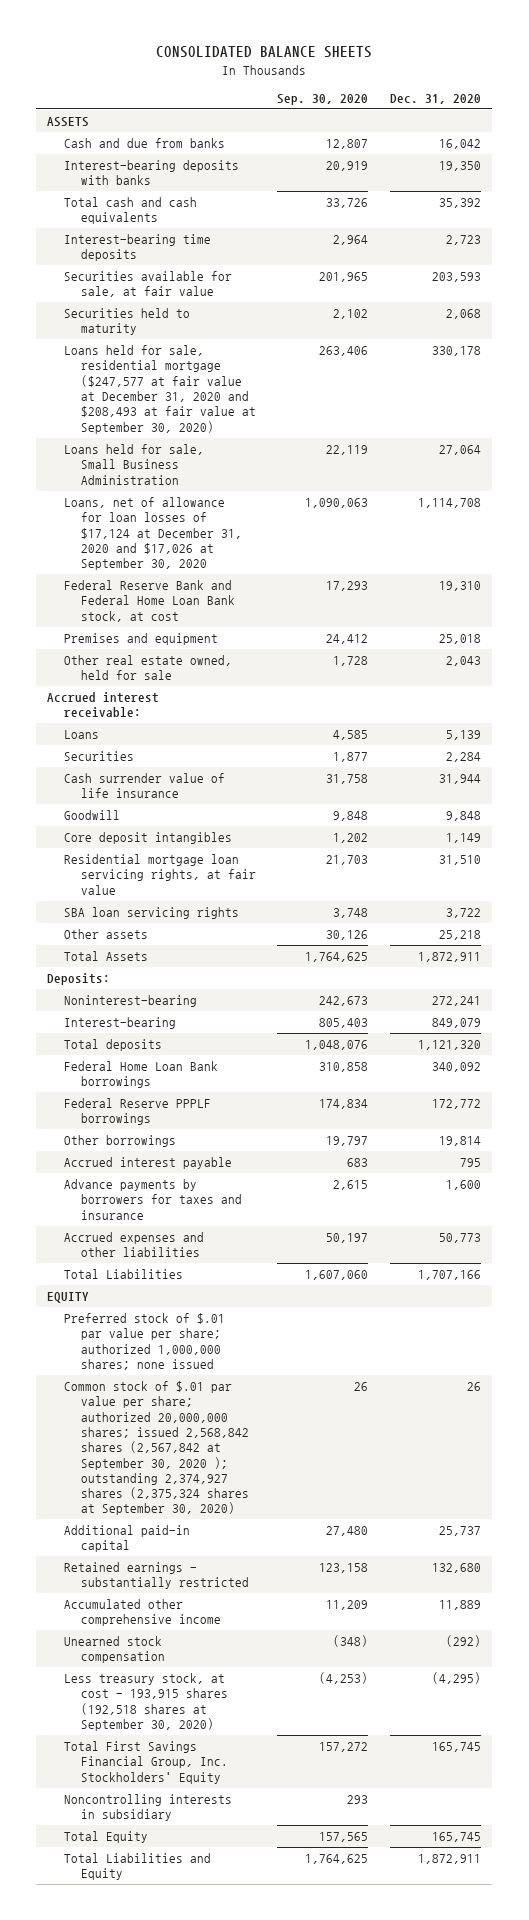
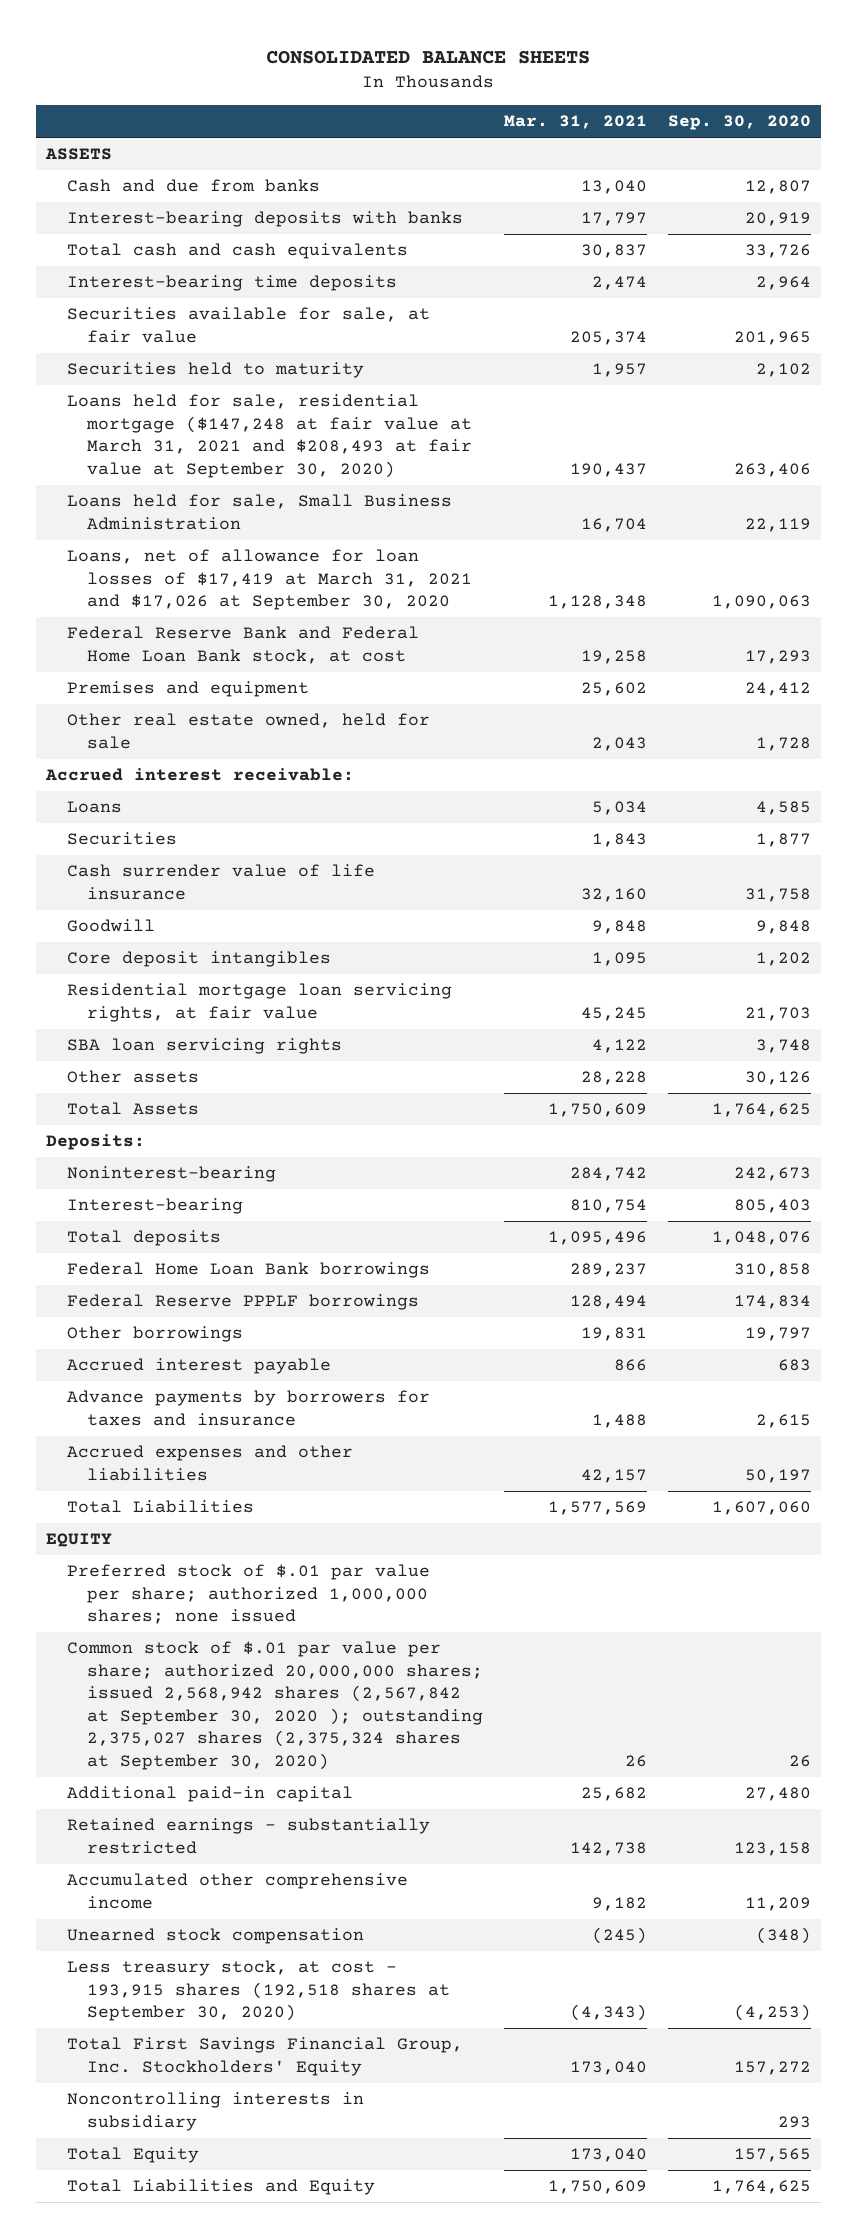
- | Sep. 30, 2020 | Dec. 31, 2020
+ | Mar. 31, 2021 | Sep. 30, 2020
- Loans held for sale, residential mortgage ($247,577 at fair value at December 31, 2020 and $208,493 at fair value at September 30, 2020) | 263,406 | 330,178
+ Loans held for sale, residential mortgage ($147,248 at fair value at March 31, 2021 and $208,493 at fair value at September 30, 2020) | 190,437 | 263,406
- Loans, net of allowance for loan losses of $17,124 at December 31, 2020 and $17,026 at September 30, 2020 | 1,090,063 | 1,114,708
+ Loans, net of allowance for loan losses of $17,419 at March 31, 2021 and $17,026 at September 30, 2020 | 1,128,348 | 1,090,063
- Common stock of $.01 par value per share; authorized 20,000,000 shares; issued 2,568,842 shares (2,567,842 at September 30, 2020 ); outstanding 2,374,927 shares (2,375,324 shares at September 30, 2020) | 26 | 26
+ Common stock of $.01 par value per share; authorized 20,000,000 shares; issued 2,568,942 shares (2,567,842 at September 30, 2020 ); outstanding 2,375,027 shares (2,375,324 shares at September 30, 2020) | 26 | 26

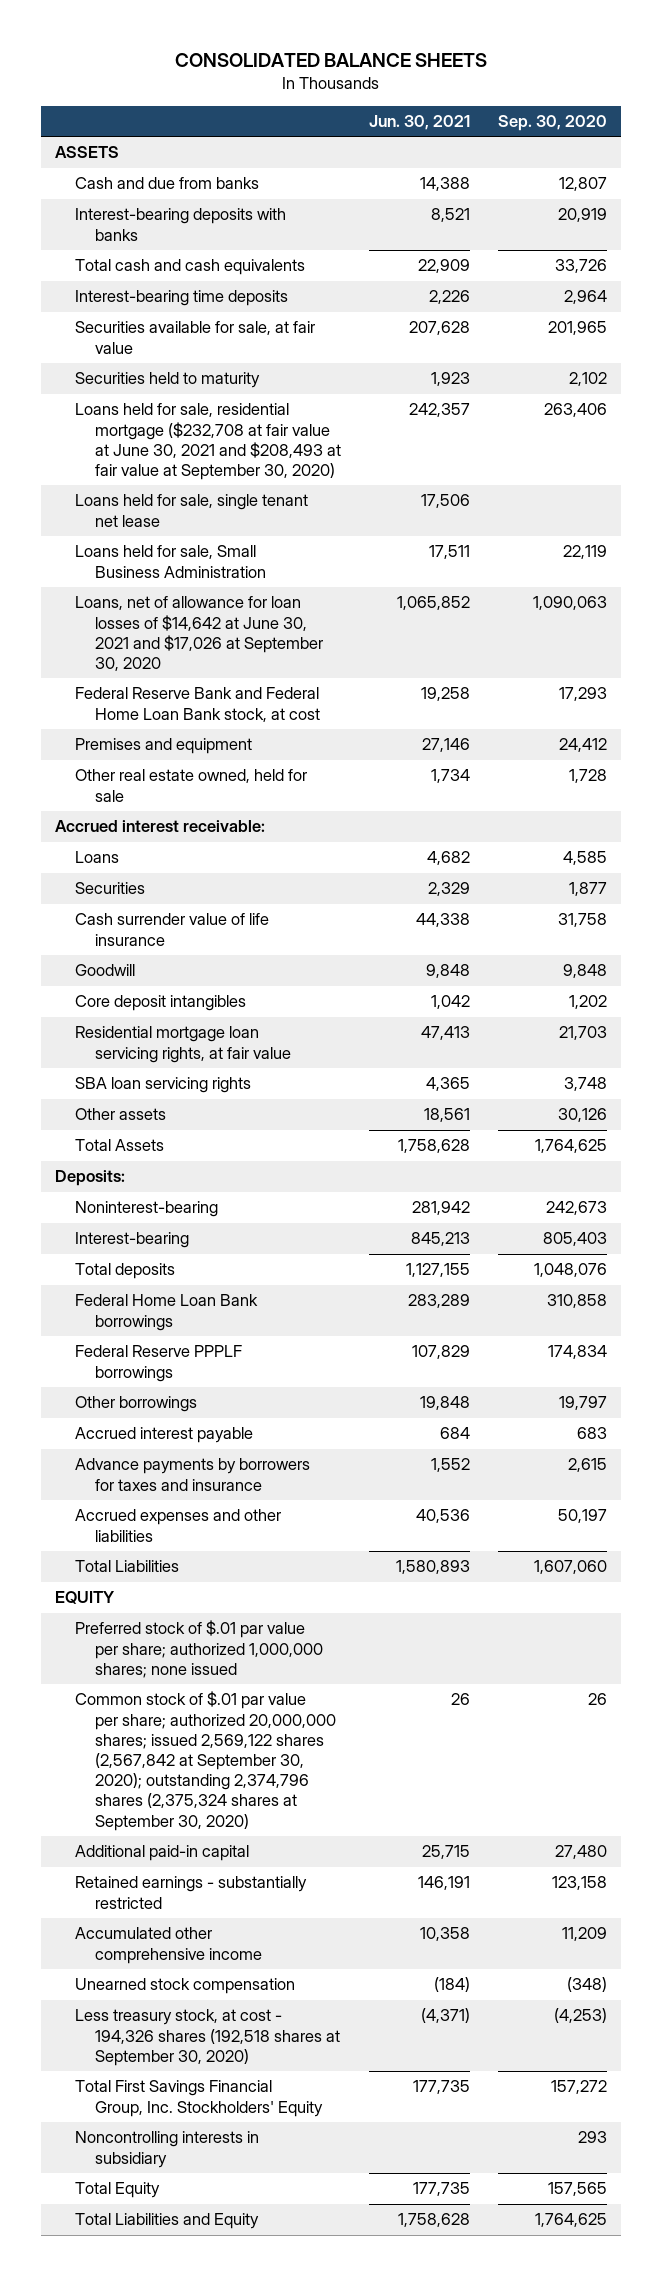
- | Mar. 31, 2021 | Sep. 30, 2020
+ | Jun. 30, 2021 | Sep. 30, 2020
- Loans held for sale, residential mortgage ($147,248 at fair value at March 31, 2021 and $208,493 at fair value at September 30, 2020) | 190,437 | 263,406
+ Loans held for sale, residential mortgage ($232,708 at fair value at June 30, 2021 and $208,493 at fair value at September 30, 2020) | 242,357 | 263,406
+ Loans held for sale, single tenant net lease | 17,506 |
- Loans, net of allowance for loan losses of $17,419 at March 31, 2021 and $17,026 at September 30, 2020 | 1,128,348 | 1,090,063
+ Loans, net of allowance for loan losses of $14,642 at June 30, 2021 and $17,026 at September 30, 2020 | 1,065,852 | 1,090,063
- Common stock of $.01 par value per share; authorized 20,000,000 shares; issued 2,568,942 shares (2,567,842 at September 30, 2020 ); outstanding 2,375,027 shares (2,375,324 shares at September 30, 2020) | 26 | 26
+ Common stock of $.01 par value per share; authorized 20,000,000 shares; issued 2,569,122 shares (2,567,842 at September 30, 2020); outstanding 2,374,796 shares (2,375,324 shares at September 30, 2020) | 26 | 26
- Less treasury stock, at cost - 193,915 shares (192,518 shares at September 30, 2020) | (4,343) | (4,253)
+ Less treasury stock, at cost - 194,326 shares (192,518 shares at September 30, 2020) | (4,371) | (4,253)

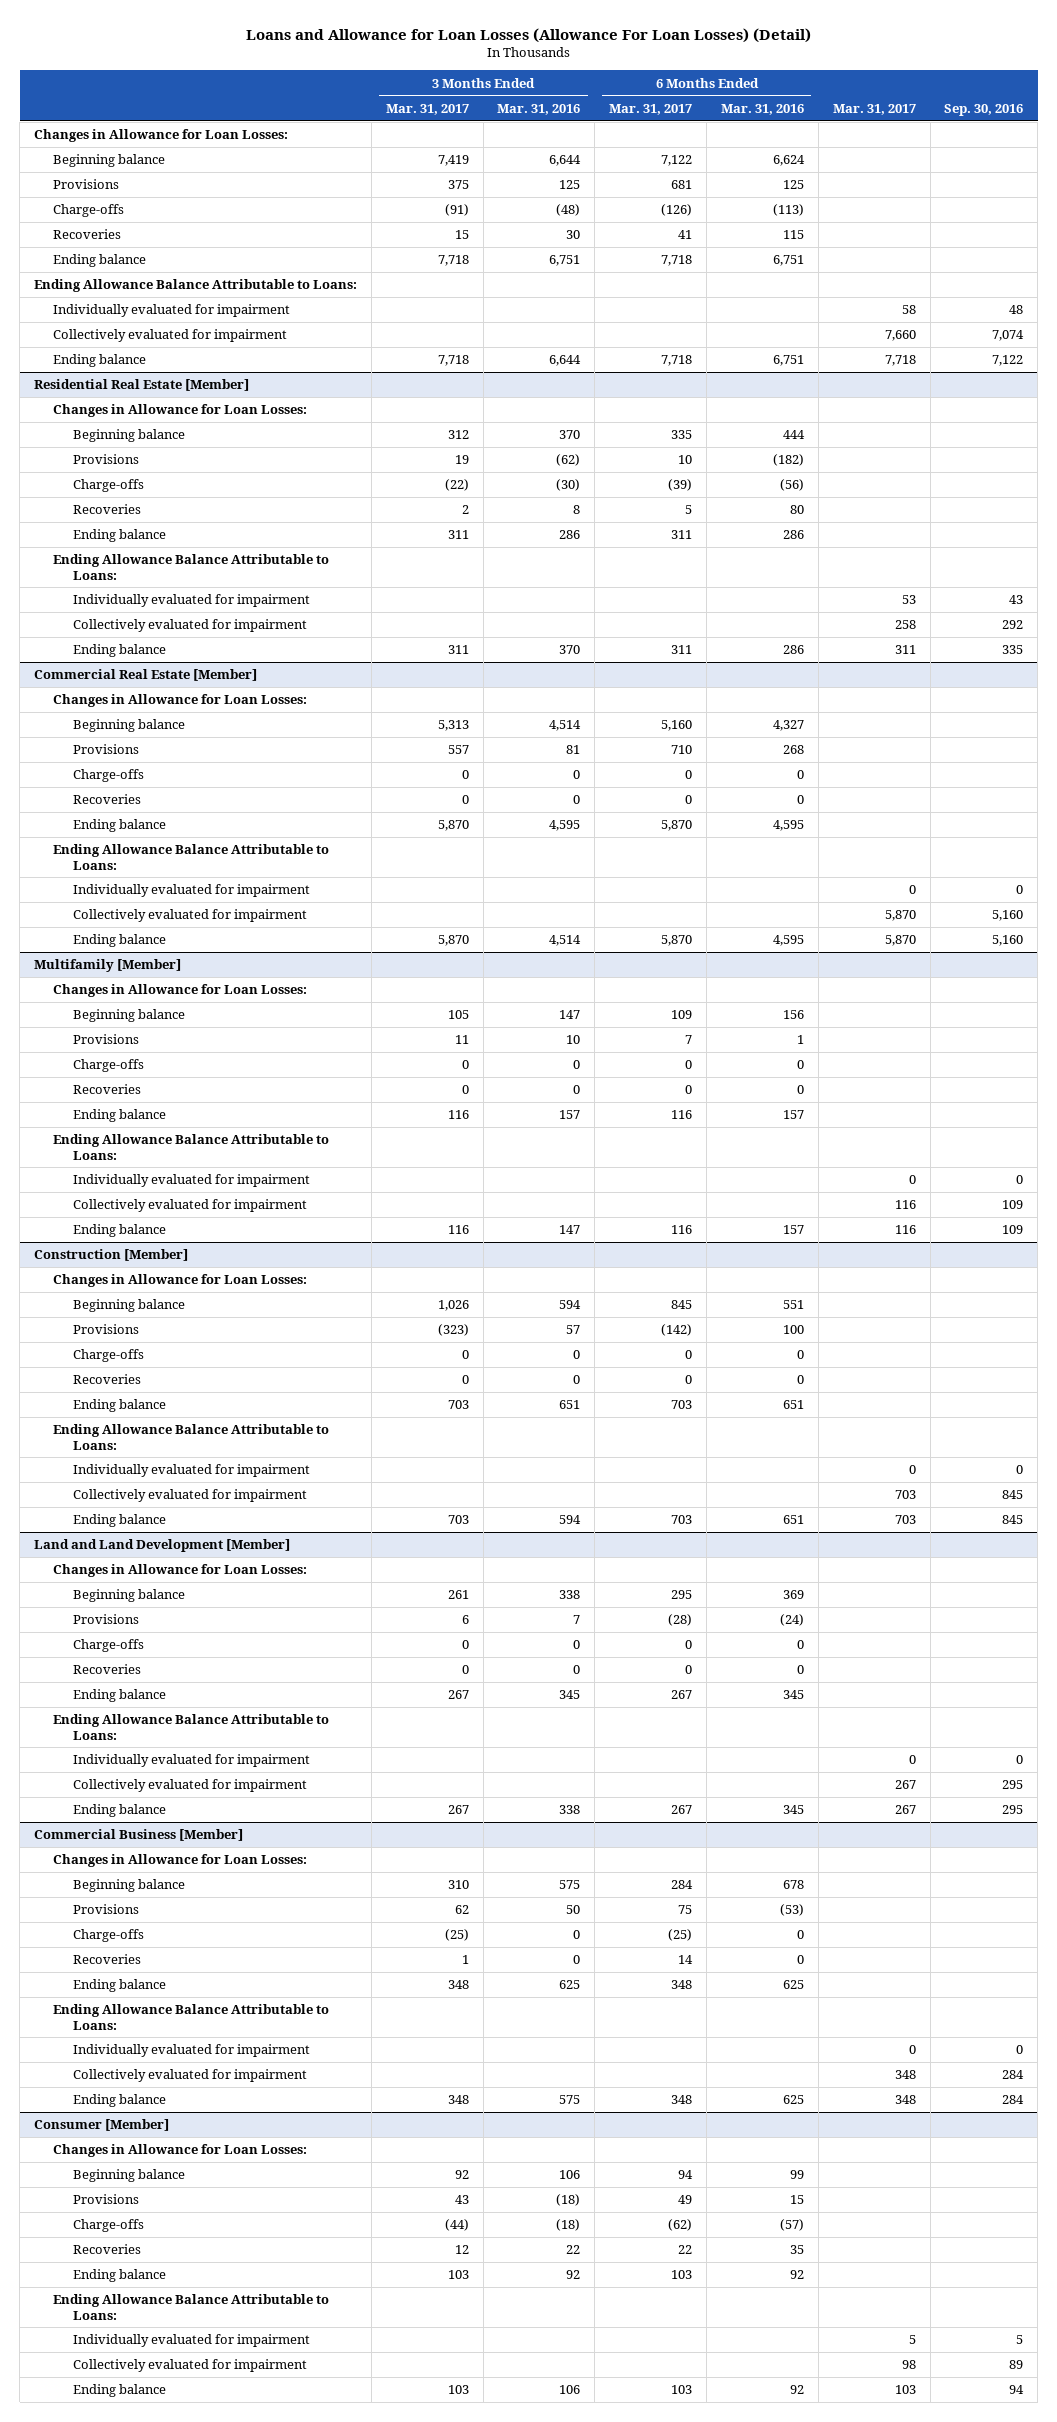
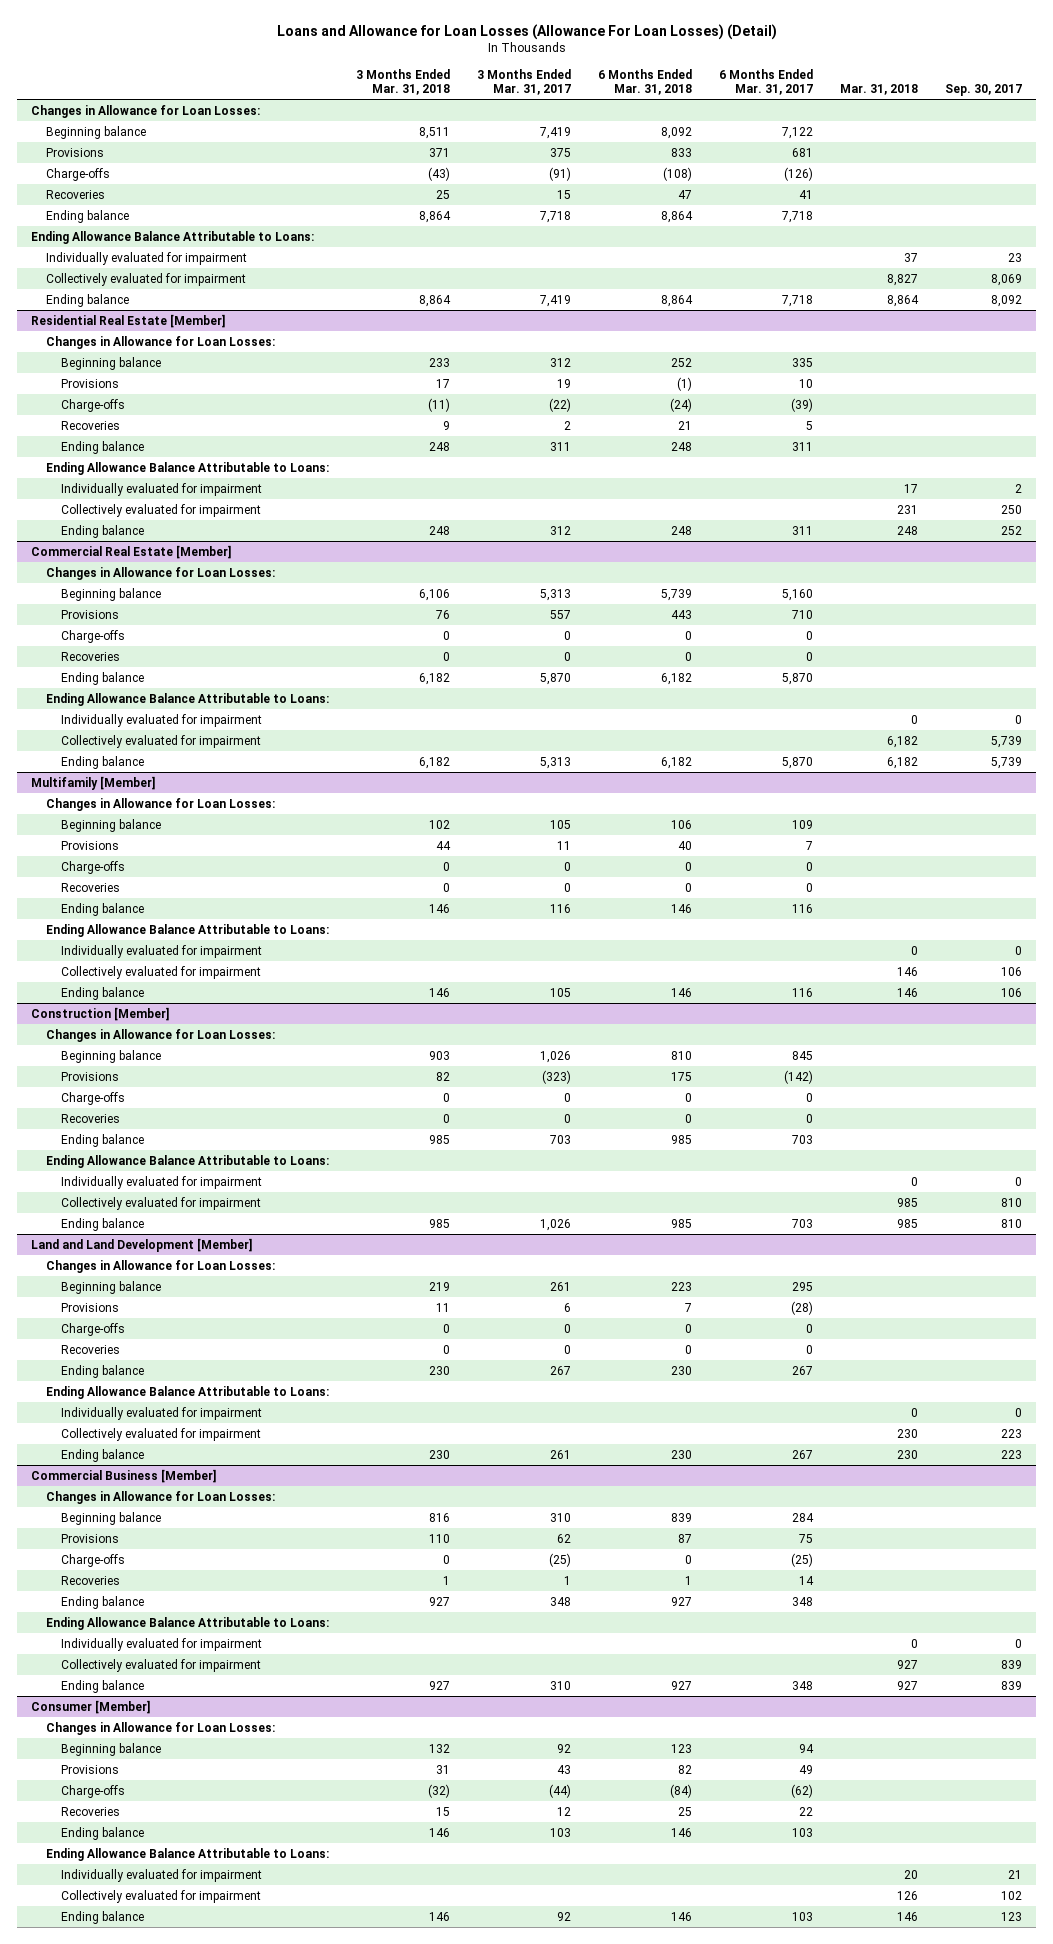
- | 3 Months Ended Mar. 31, 2017 | 3 Months Ended Mar. 31, 2016 | 6 Months Ended Mar. 31, 2017 | 6 Months Ended Mar. 31, 2016 | Mar. 31, 2017 | Sep. 30, 2016
+ | 3 Months Ended Mar. 31, 2018 | 3 Months Ended Mar. 31, 2017 | 6 Months Ended Mar. 31, 2018 | 6 Months Ended Mar. 31, 2017 | Mar. 31, 2018 | Sep. 30, 2017
- Ending balance | 7,718 | 6,644 | 7,718 | 6,751 | 7,718 | 7,122
+ Ending balance | 8,864 | 7,419 | 8,864 | 7,718 | 8,864 | 8,092
@ Residential Real Estate [Member]
- Ending balance | 311 | 370 | 311 | 286 | 311 | 335
+ Ending balance | 248 | 312 | 248 | 311 | 248 | 252
@ Commercial Real Estate [Member]
- Ending balance | 5,870 | 4,514 | 5,870 | 4,595 | 5,870 | 5,160
+ Ending balance | 6,182 | 5,313 | 6,182 | 5,870 | 6,182 | 5,739
@ Multifamily [Member]
- Ending balance | 116 | 147 | 116 | 157 | 116 | 109
+ Ending balance | 146 | 105 | 146 | 116 | 146 | 106
@ Construction [Member]
- Ending balance | 703 | 594 | 703 | 651 | 703 | 845
+ Ending balance | 985 | 1,026 | 985 | 703 | 985 | 810
@ Land and Land Development [Member]
- Ending balance | 267 | 338 | 267 | 345 | 267 | 295
+ Ending balance | 230 | 261 | 230 | 267 | 230 | 223
@ Commercial Business [Member]
- Ending balance | 348 | 575 | 348 | 625 | 348 | 284
+ Ending balance | 927 | 310 | 927 | 348 | 927 | 839
@ Consumer [Member]
- Ending balance | 103 | 106 | 103 | 92 | 103 | 94
+ Ending balance | 146 | 92 | 146 | 103 | 146 | 123

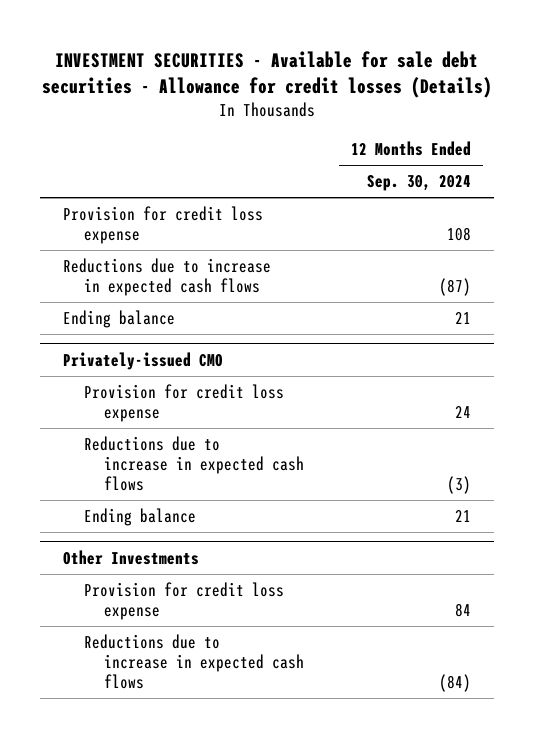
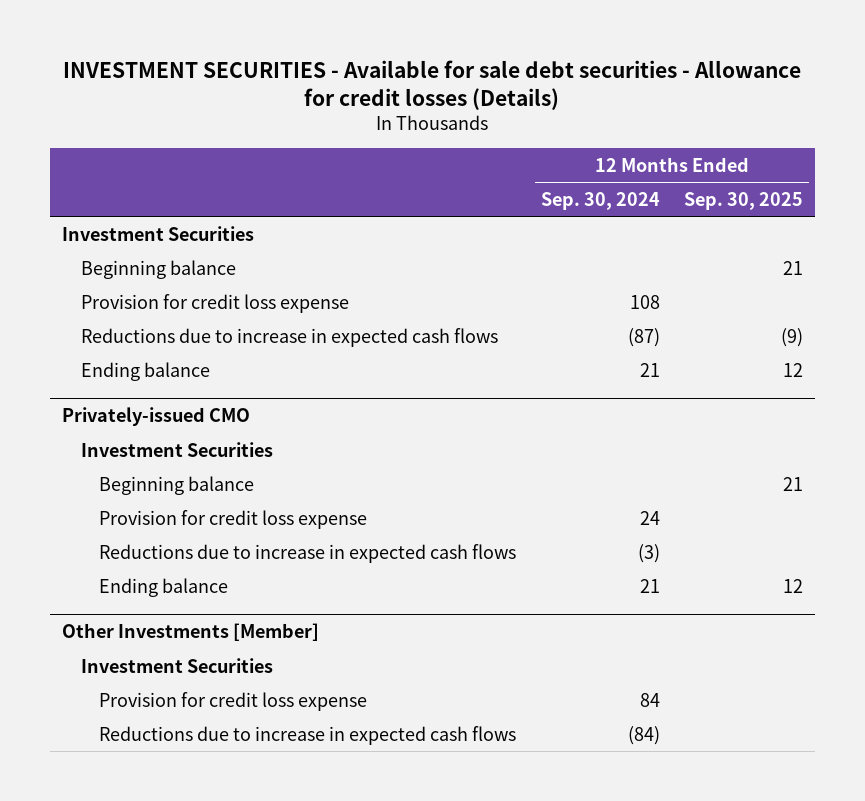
- | 12 Months Ended Sep. 30, 2024
+ | 12 Months Ended Sep. 30, 2024 | 12 Months Ended Sep. 30, 2025
+ Investment Securities
+ Beginning balance | | 21
@ Privately-issued CMO
+ Investment Securities
+ Beginning balance | | 21
- Other Investments
+ Other Investments [Member]
+ Investment Securities

